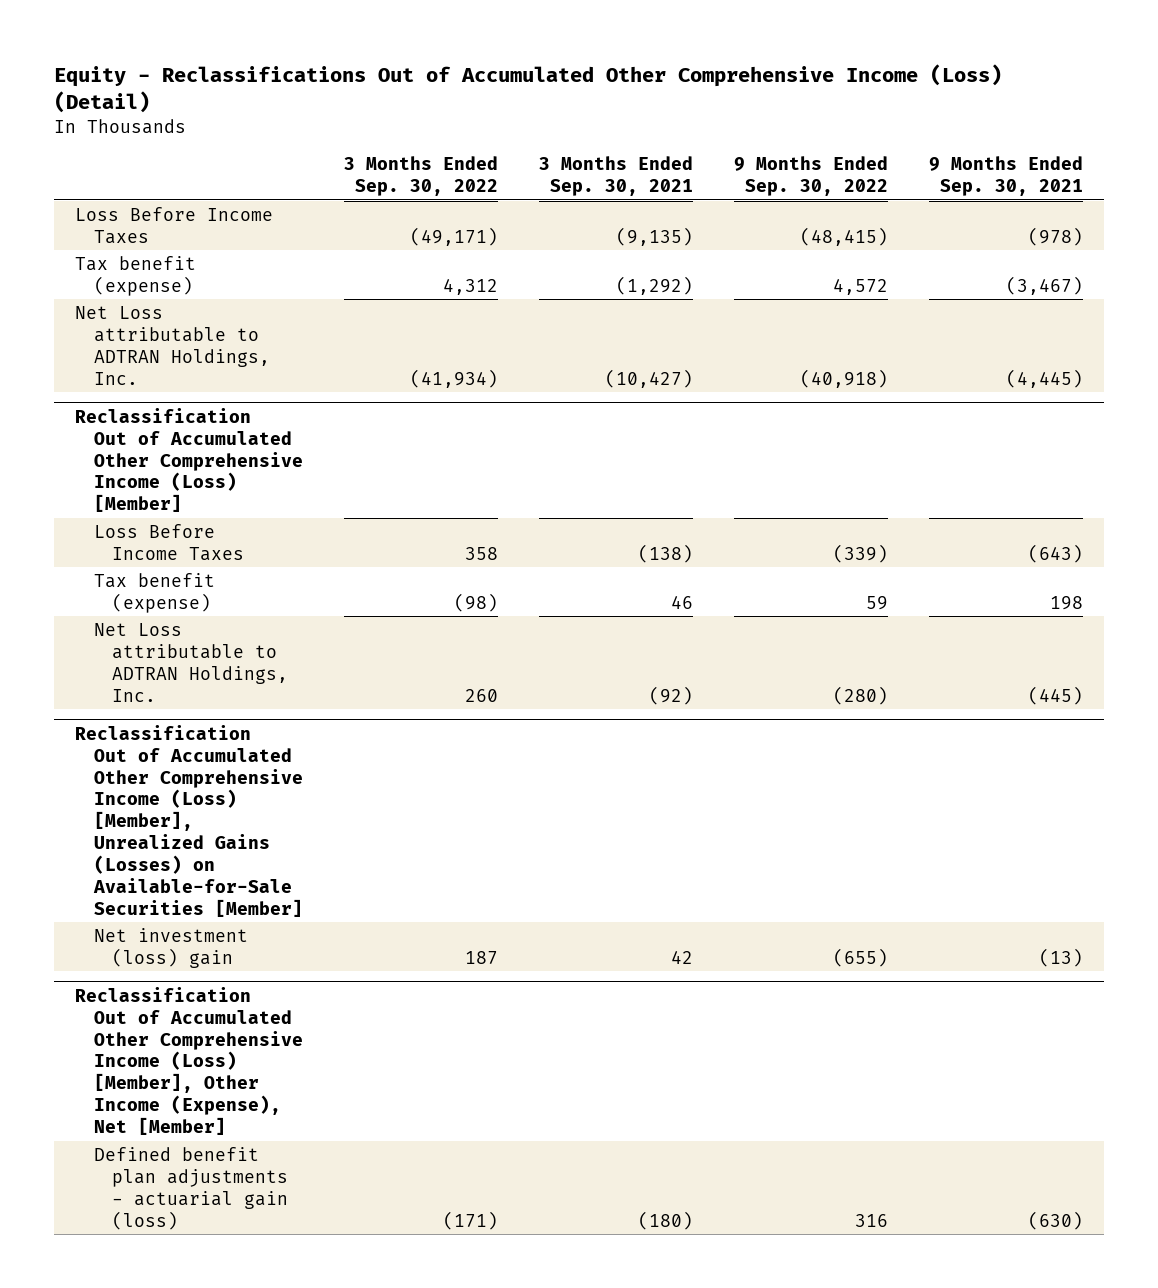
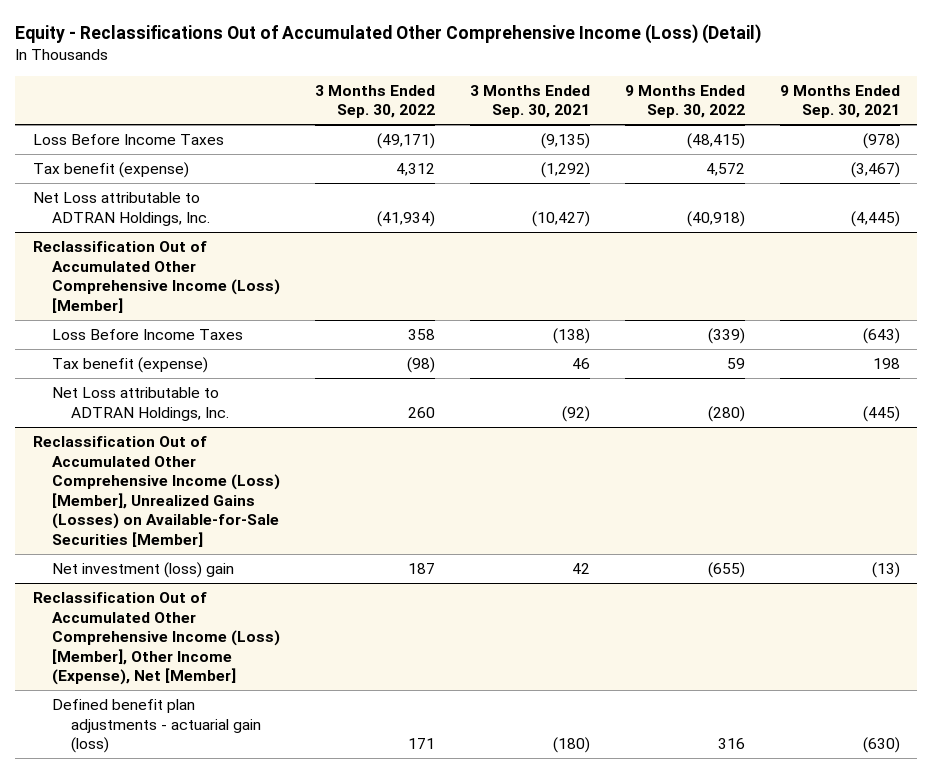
@ Reclassification Out of Accumulated Other Comprehensive Income (Loss) [Member], Other Income (Expense), Net [Member]
- Defined benefit plan adjustments - actuarial gain (loss) | (171) | (180) | 316 | (630)
+ Defined benefit plan adjustments - actuarial gain (loss) | 171 | (180) | 316 | (630)

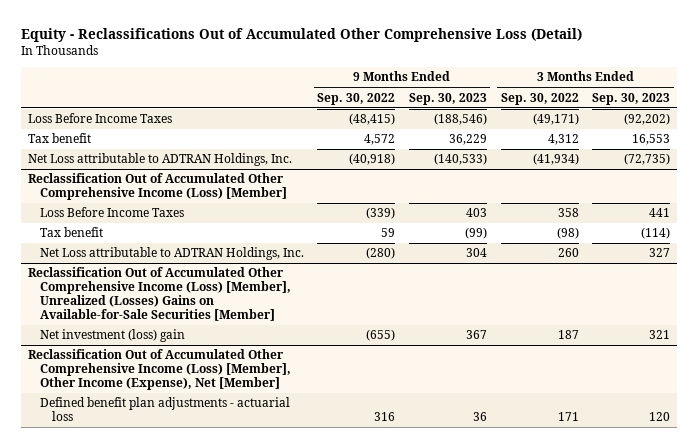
- Equity - Reclassifications Out of Accumulated Other Comprehensive Income (Loss) (Detail)
+ Equity - Reclassifications Out of Accumulated Other Comprehensive Loss (Detail)
- | 3 Months Ended Sep. 30, 2022 | 3 Months Ended Sep. 30, 2021 | 9 Months Ended Sep. 30, 2022 | 9 Months Ended Sep. 30, 2021
+ | 9 Months Ended Sep. 30, 2022 | 9 Months Ended Sep. 30, 2023 | 3 Months Ended Sep. 30, 2022 | 3 Months Ended Sep. 30, 2023
- Tax benefit (expense) | 4,312 | (1,292) | 4,572 | (3,467)
+ Tax benefit | 4,572 | 36,229 | 4,312 | 16,553
@ Reclassification Out of Accumulated Other Comprehensive Income (Loss) [Member]
- Tax benefit (expense) | (98) | 46 | 59 | 198
+ Tax benefit | 59 | (99) | (98) | (114)
- Reclassification Out of Accumulated Other Comprehensive Income (Loss) [Member], Unrealized Gains (Losses) on Available-for-Sale Securities [Member]
+ Reclassification Out of Accumulated Other Comprehensive Income (Loss) [Member], Unrealized (Losses) Gains on Available-for-Sale Securities [Member]
@ Reclassification Out of Accumulated Other Comprehensive Income (Loss) [Member], Other Income (Expense), Net [Member]
- Defined benefit plan adjustments - actuarial gain (loss) | 171 | (180) | 316 | (630)
+ Defined benefit plan adjustments - actuarial loss | 316 | 36 | 171 | 120

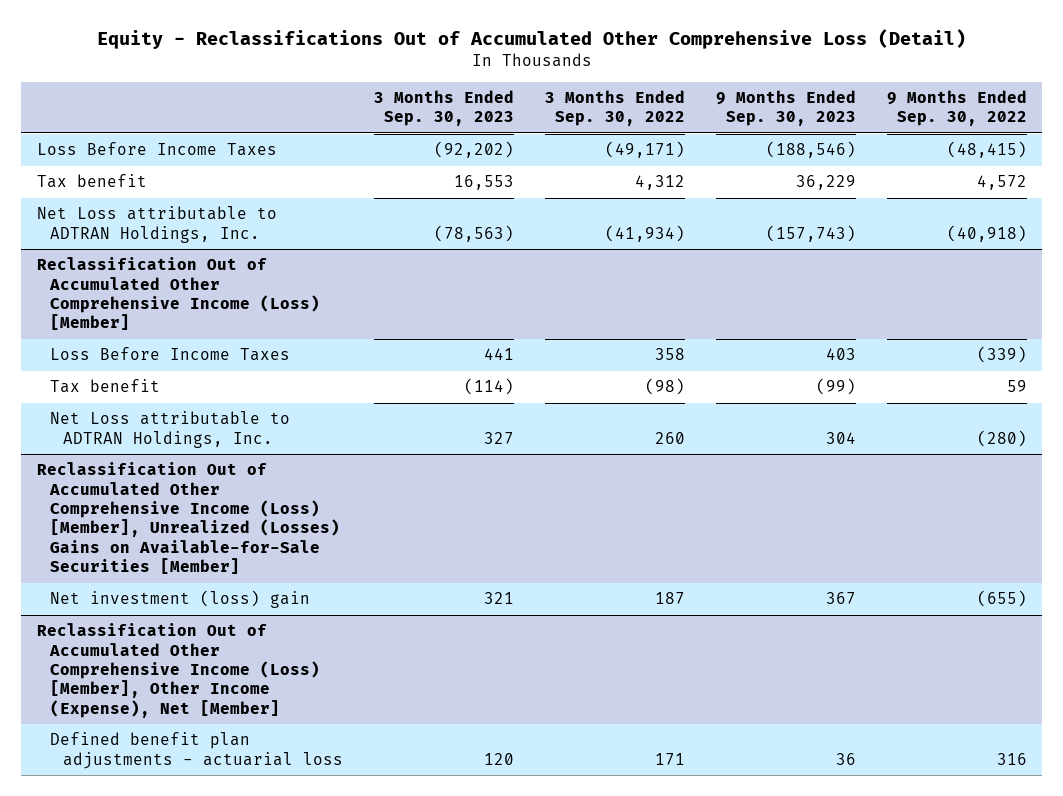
- | 9 Months Ended Sep. 30, 2022 | 9 Months Ended Sep. 30, 2023 | 3 Months Ended Sep. 30, 2022 | 3 Months Ended Sep. 30, 2023
+ | 3 Months Ended Sep. 30, 2023 | 3 Months Ended Sep. 30, 2022 | 9 Months Ended Sep. 30, 2023 | 9 Months Ended Sep. 30, 2022
- Net Loss attributable to ADTRAN Holdings, Inc. | (40,918) | (140,533) | (41,934) | (72,735)
+ Net Loss attributable to ADTRAN Holdings, Inc. | (78,563) | (41,934) | (157,743) | (40,918)

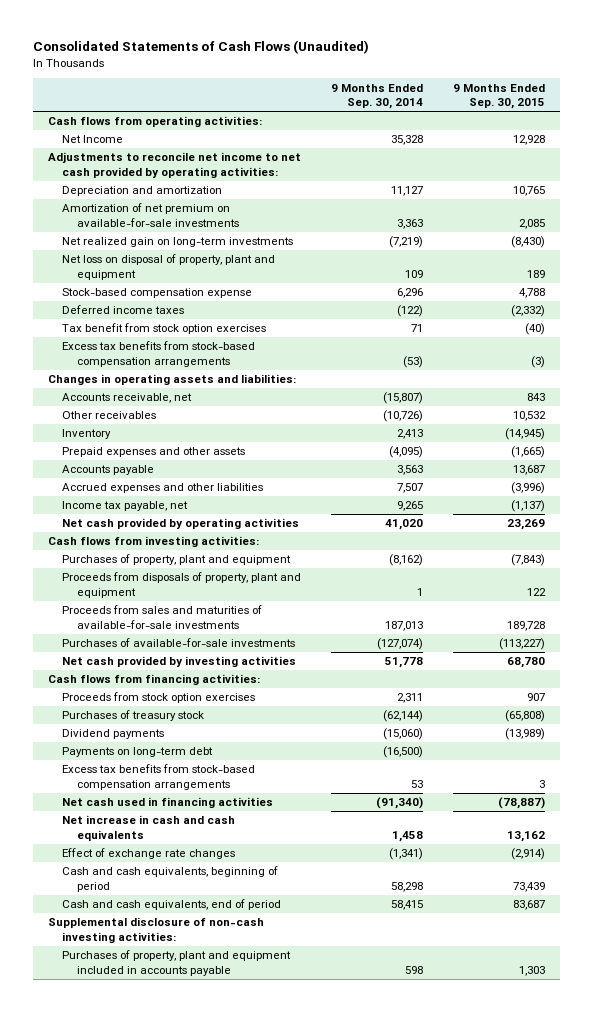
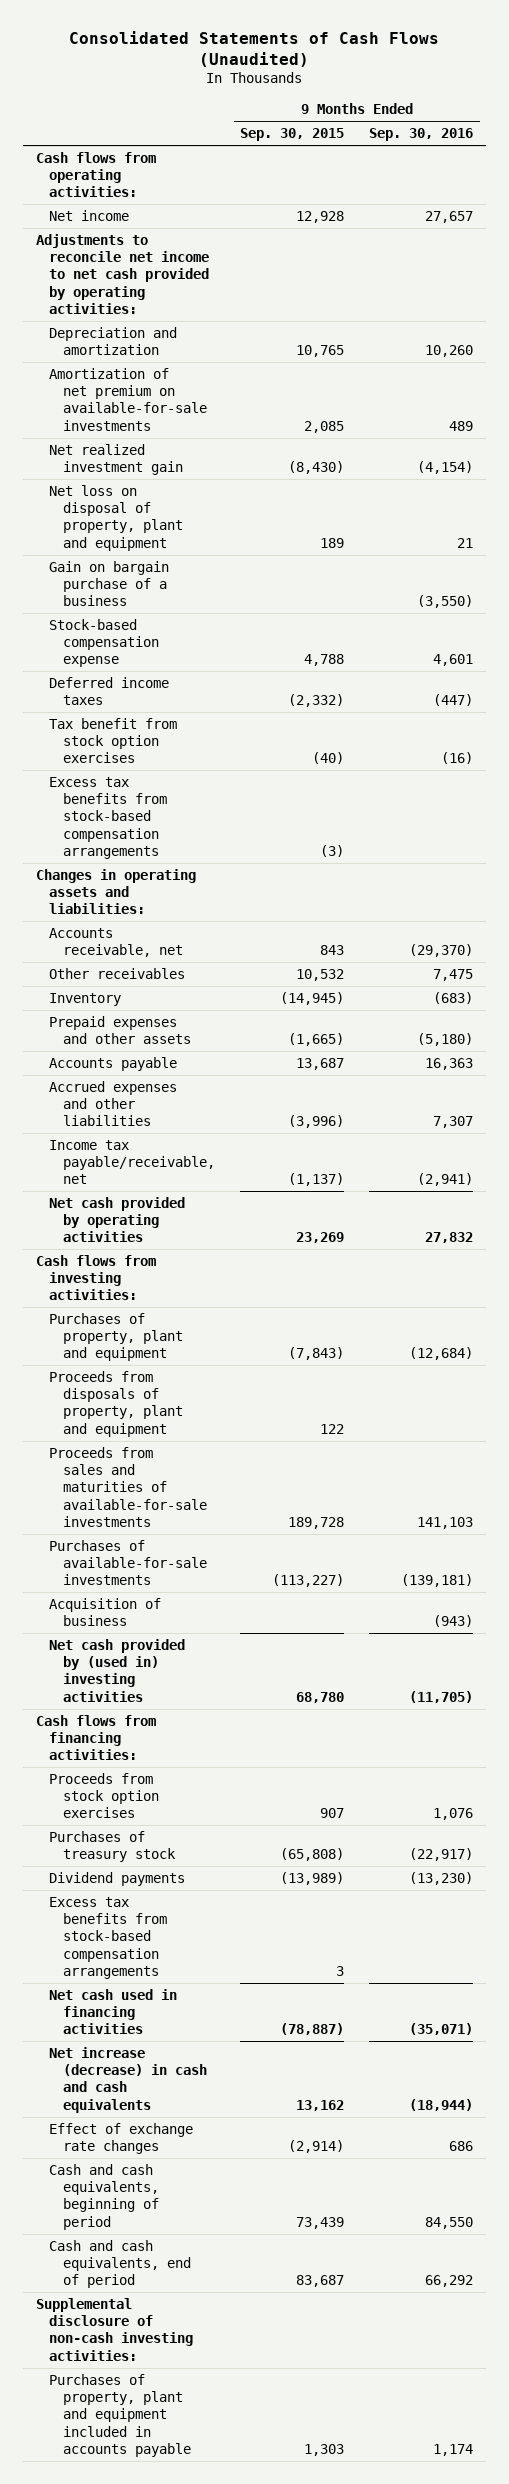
- | 9 Months Ended Sep. 30, 2014 | 9 Months Ended Sep. 30, 2015
+ | 9 Months Ended Sep. 30, 2015 | 9 Months Ended Sep. 30, 2016
- Net Income | 35,328 | 12,928
+ Net income | 12,928 | 27,657
- Net realized gain on long-term investments | (7,219) | (8,430)
+ Net realized investment gain | (8,430) | (4,154)
+ Gain on bargain purchase of a business | | (3,550)
- Income tax payable, net | 9,265 | (1,137)
+ Income tax payable/receivable, net | (1,137) | (2,941)
- Net cash provided by investing activities | 51,778 | 68,780
+ Acquisition of business | | (943)
+ Net cash provided by (used in) investing activities | 68,780 | (11,705)
- Payments on long-term debt | (16,500) |
- Net increase in cash and cash equivalents | 1,458 | 13,162
+ Net increase (decrease) in cash and cash equivalents | 13,162 | (18,944)

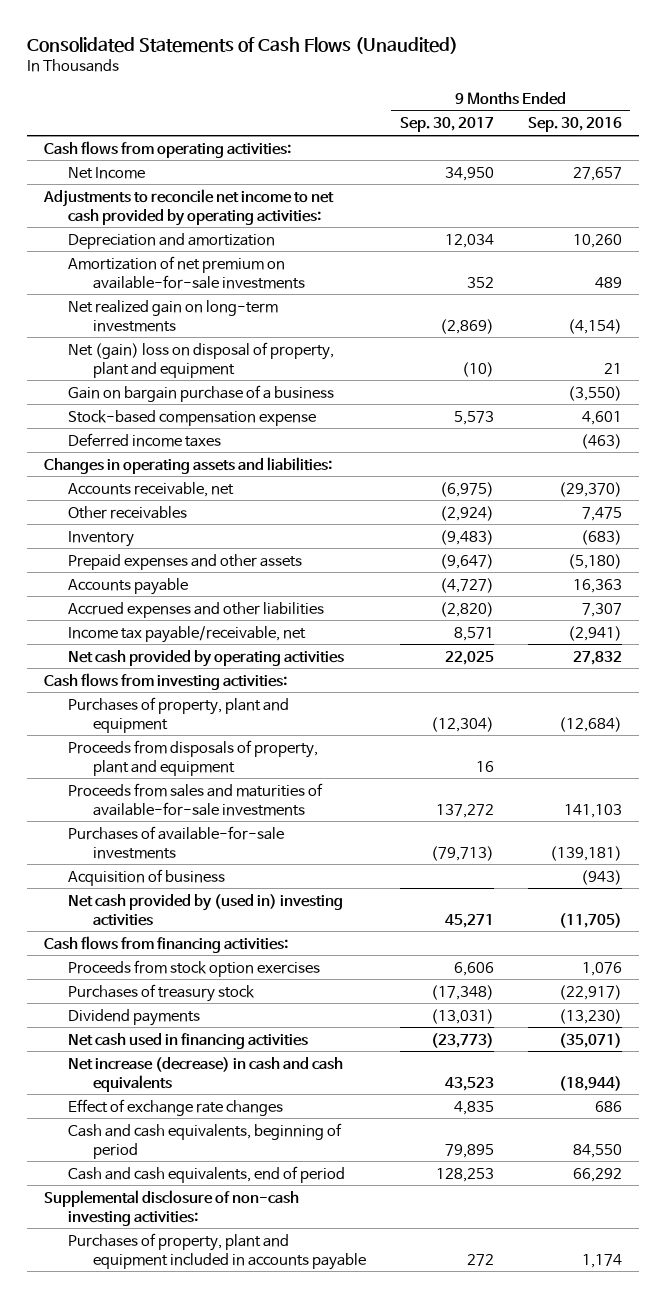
- | 9 Months Ended Sep. 30, 2015 | 9 Months Ended Sep. 30, 2016
+ | 9 Months Ended Sep. 30, 2017 | 9 Months Ended Sep. 30, 2016
- Net income | 12,928 | 27,657
+ Net Income | 34,950 | 27,657
- Net realized investment gain | (8,430) | (4,154)
- Net loss on disposal of property, plant and equipment | 189 | 21
+ Net realized gain on long-term investments | (2,869) | (4,154)
+ Net (gain) loss on disposal of property, plant and equipment | (10) | 21
- Deferred income taxes | (2,332) | (447)
- Tax benefit from stock option exercises | (40) | (16)
- Excess tax benefits from stock-based compensation arrangements | (3) |
+ Deferred income taxes | | (463)
- Excess tax benefits from stock-based compensation arrangements | 3 |

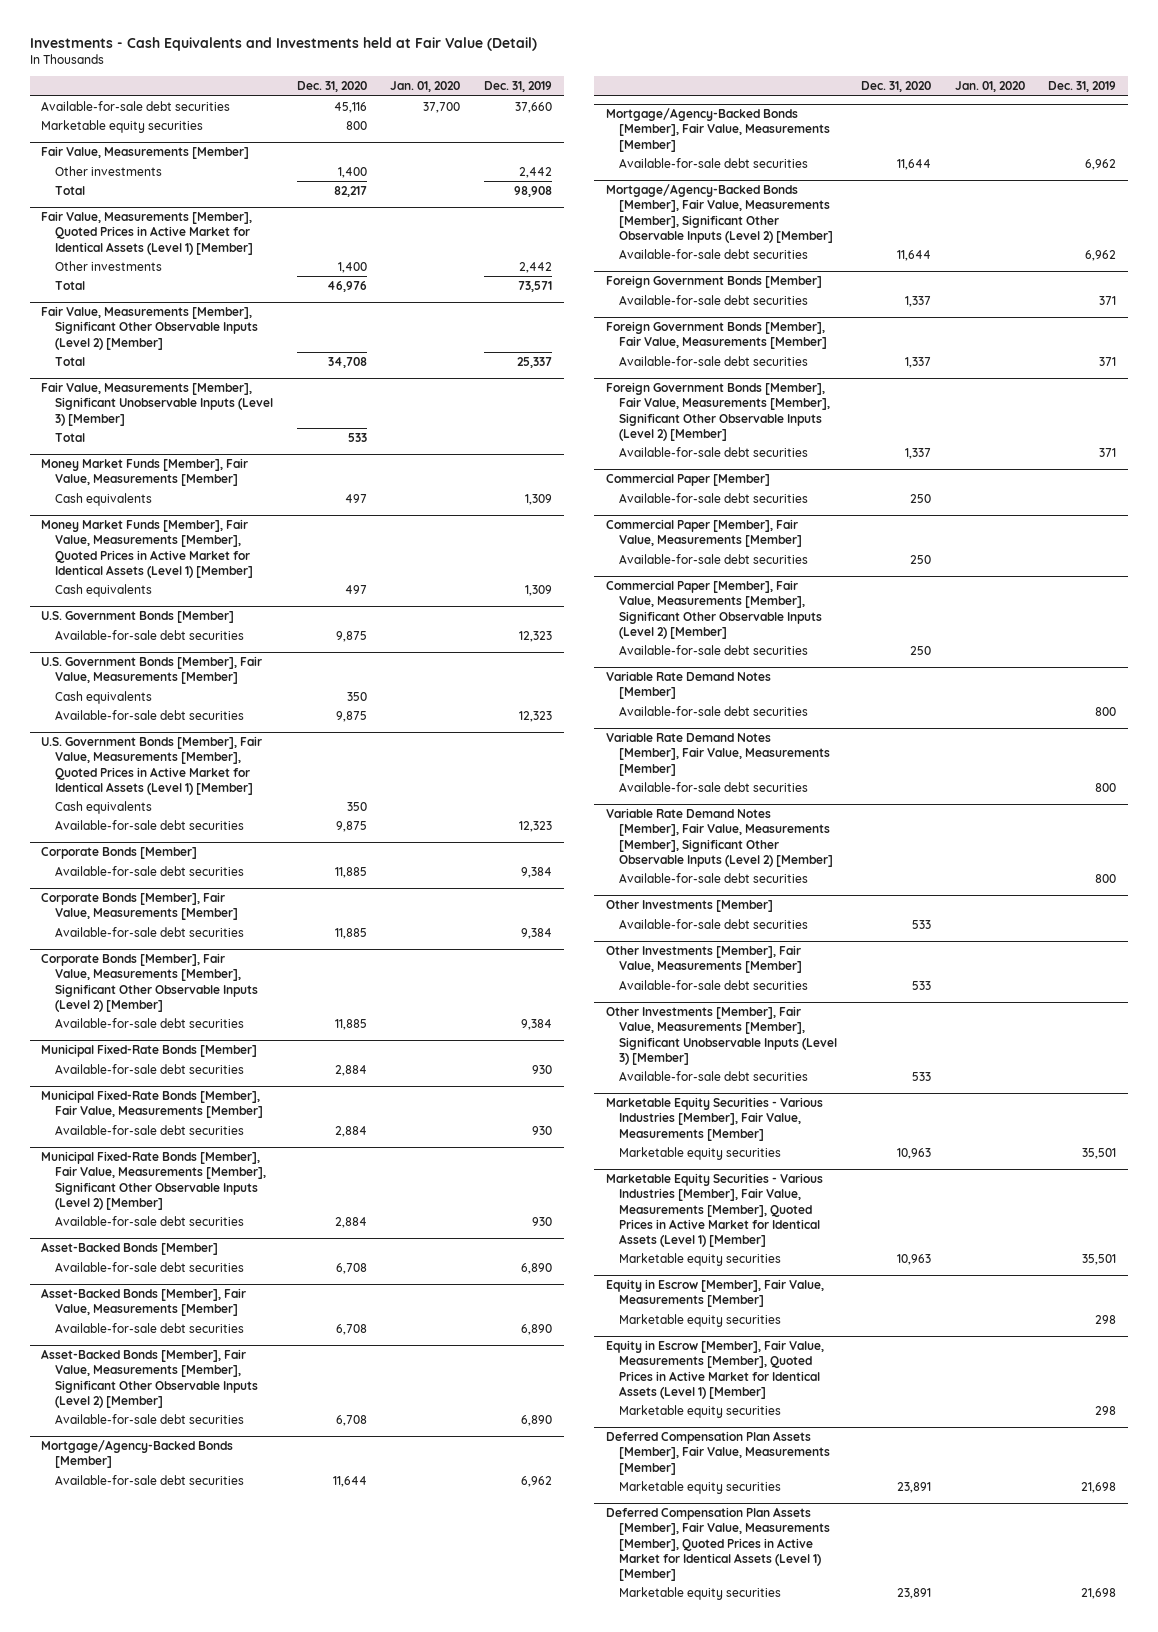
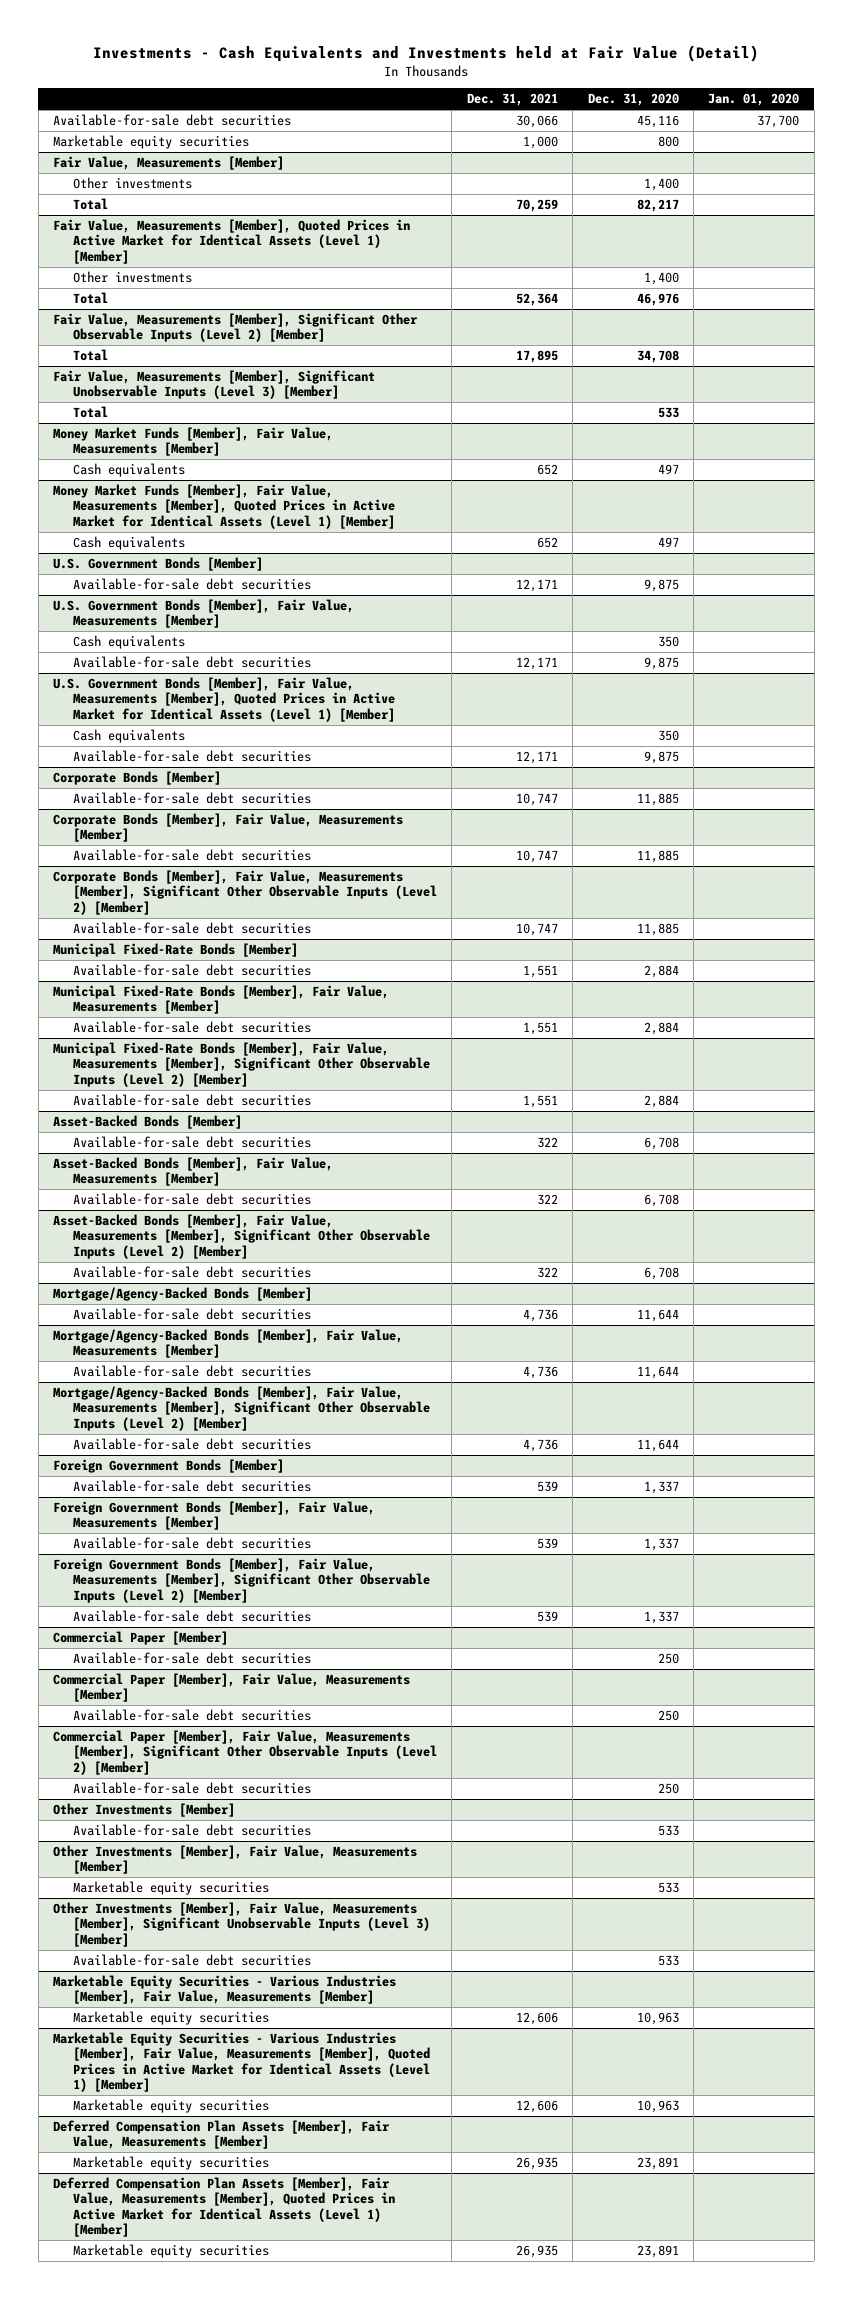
- | Dec. 31, 2020 | Jan. 01, 2020 | Dec. 31, 2019
+ | Dec. 31, 2021 | Dec. 31, 2020 | Jan. 01, 2020
- Variable Rate Demand Notes [Member]
- Available-for-sale debt securities | | | 800
- Variable Rate Demand Notes [Member], Fair Value, Measurements [Member]
- Available-for-sale debt securities | | | 800
- Variable Rate Demand Notes [Member], Fair Value, Measurements [Member], Significant Other Observable Inputs (Level 2) [Member]
- Available-for-sale debt securities | | | 800
@ Other Investments [Member], Fair Value, Measurements [Member]
- Available-for-sale debt securities | 533 | |
+ Marketable equity securities | | 533 |
- Equity in Escrow [Member], Fair Value, Measurements [Member]
- Marketable equity securities | | | 298
- Equity in Escrow [Member], Fair Value, Measurements [Member], Quoted Prices in Active Market for Identical Assets (Level 1) [Member]
- Marketable equity securities | | | 298

